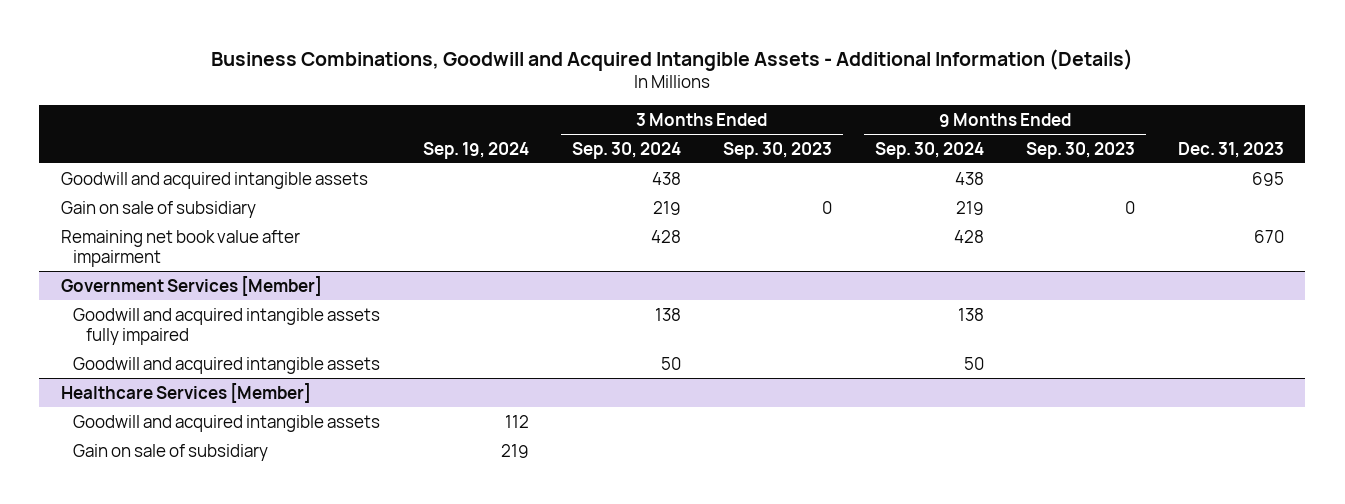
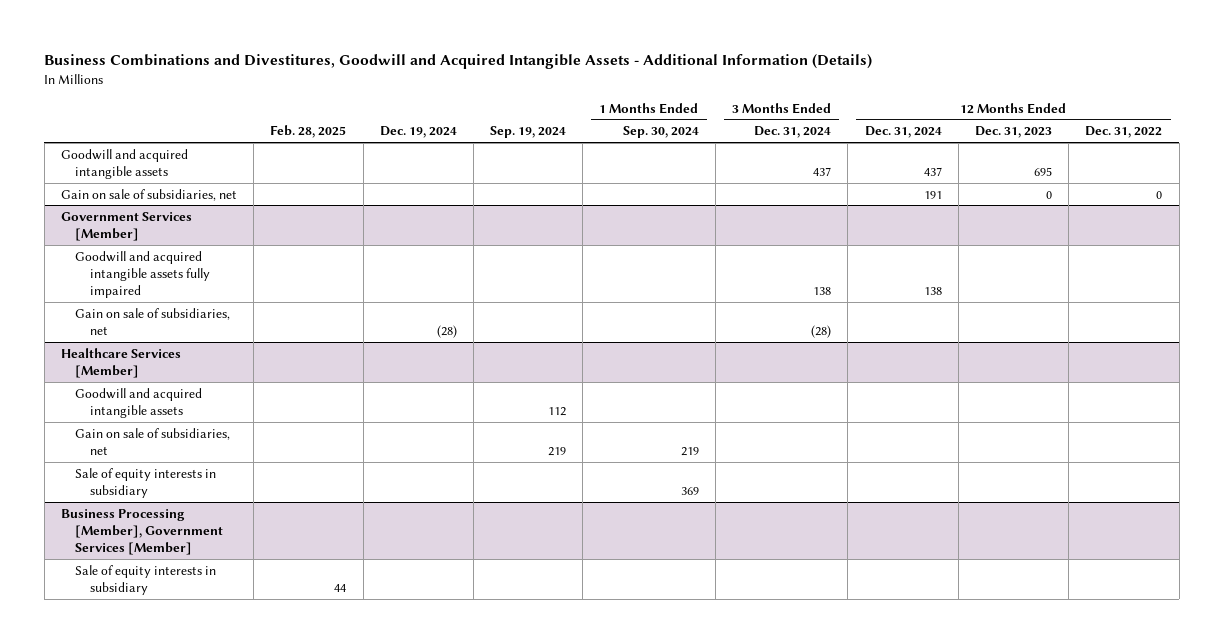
- Business Combinations, Goodwill and Acquired Intangible Assets - Additional Information (Details)
+ Business Combinations and Divestitures, Goodwill and Acquired Intangible Assets - Additional Information (Details)
- | Sep. 19, 2024 | 3 Months Ended Sep. 30, 2024 | 3 Months Ended Sep. 30, 2023 | 9 Months Ended Sep. 30, 2024 | 9 Months Ended Sep. 30, 2023 | Dec. 31, 2023
+ | Feb. 28, 2025 | Dec. 19, 2024 | Sep. 19, 2024 | 1 Months Ended Sep. 30, 2024 | 3 Months Ended Dec. 31, 2024 | 12 Months Ended Dec. 31, 2024 | 12 Months Ended Dec. 31, 2023 | 12 Months Ended Dec. 31, 2022
- Gain on sale of subsidiary | | 219 | 0 | 219 | 0 |
- Remaining net book value after impairment | | 428 | | 428 | | 670
+ Gain on sale of subsidiaries, net | | | | | | 191 | 0 | 0
@ Government Services [Member]
- Goodwill and acquired intangible assets | | 50 | | 50 | |
+ Gain on sale of subsidiaries, net | | (28) | | | (28) | | |
@ Healthcare Services [Member]
- Gain on sale of subsidiary | 219 | | | | |
+ Gain on sale of subsidiaries, net | | | 219 | 219 | | | |
+ Sale of equity interests in subsidiary | | | | 369 | | | |
+ Business Processing [Member], Government Services [Member]
+ Sale of equity interests in subsidiary | 44 | | | | | | |

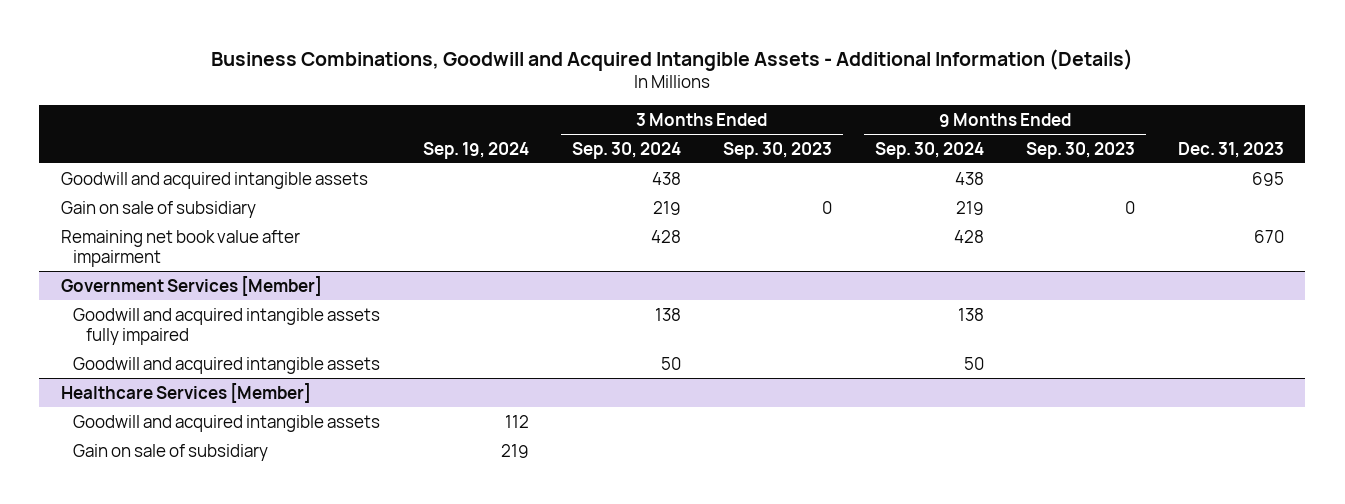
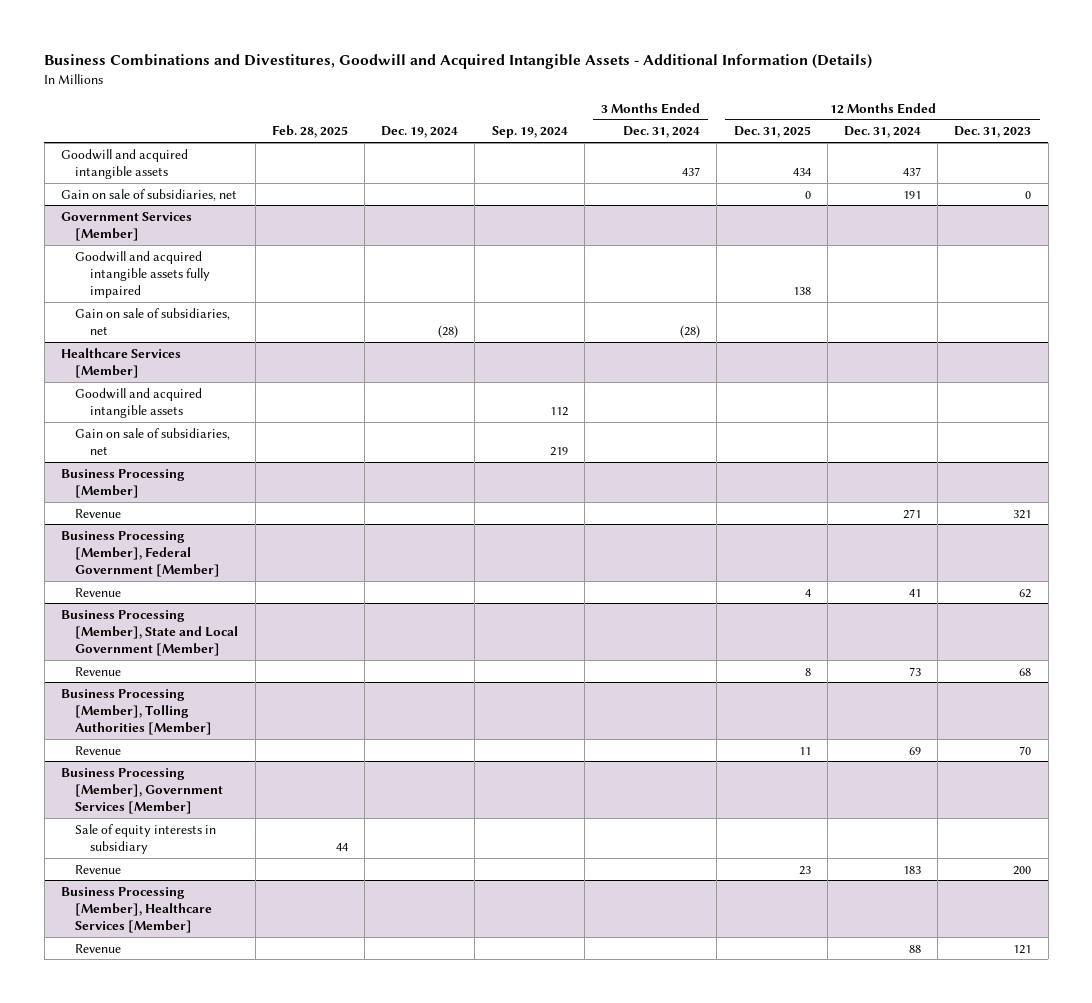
- Business Combinations, Goodwill and Acquired Intangible Assets - Additional Information (Details)
+ Business Combinations and Divestitures, Goodwill and Acquired Intangible Assets - Additional Information (Details)
- | Sep. 19, 2024 | 3 Months Ended Sep. 30, 2024 | 3 Months Ended Sep. 30, 2023 | 9 Months Ended Sep. 30, 2024 | 9 Months Ended Sep. 30, 2023 | Dec. 31, 2023
+ | Feb. 28, 2025 | Dec. 19, 2024 | Sep. 19, 2024 | 3 Months Ended Dec. 31, 2024 | 12 Months Ended Dec. 31, 2025 | 12 Months Ended Dec. 31, 2024 | 12 Months Ended Dec. 31, 2023
- Gain on sale of subsidiary | | 219 | 0 | 219 | 0 |
- Remaining net book value after impairment | | 428 | | 428 | | 670
+ Gain on sale of subsidiaries, net | | | | | 0 | 191 | 0
@ Government Services [Member]
- Goodwill and acquired intangible assets | | 50 | | 50 | |
+ Gain on sale of subsidiaries, net | | (28) | | (28) | | |
@ Healthcare Services [Member]
- Gain on sale of subsidiary | 219 | | | | |
+ Gain on sale of subsidiaries, net | | | 219 | | | |
+ Business Processing [Member]
+ Revenue | | | | | | 271 | 321
+ Business Processing [Member], Federal Government [Member]
+ Revenue | | | | | 4 | 41 | 62
+ Business Processing [Member], State and Local Government [Member]
+ Revenue | | | | | 8 | 73 | 68
+ Business Processing [Member], Tolling Authorities [Member]
+ Revenue | | | | | 11 | 69 | 70
+ Business Processing [Member], Government Services [Member]
+ Sale of equity interests in subsidiary | 44 | | | | | |
+ Revenue | | | | | 23 | 183 | 200
+ Business Processing [Member], Healthcare Services [Member]
+ Revenue | | | | | | 88 | 121

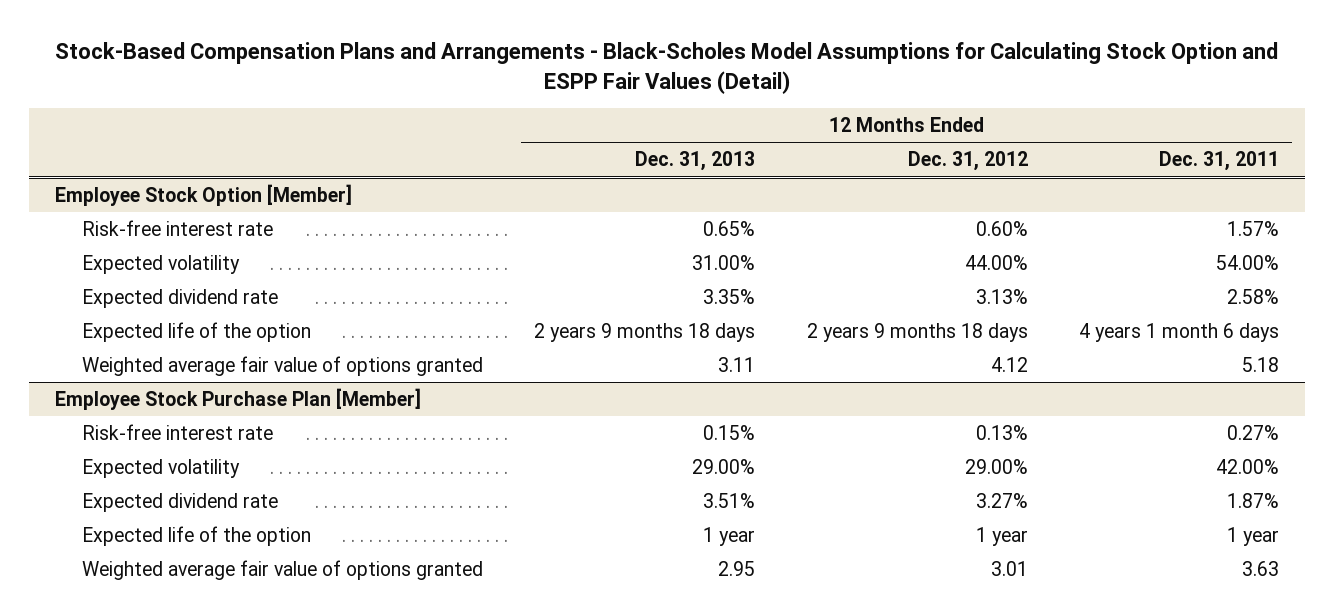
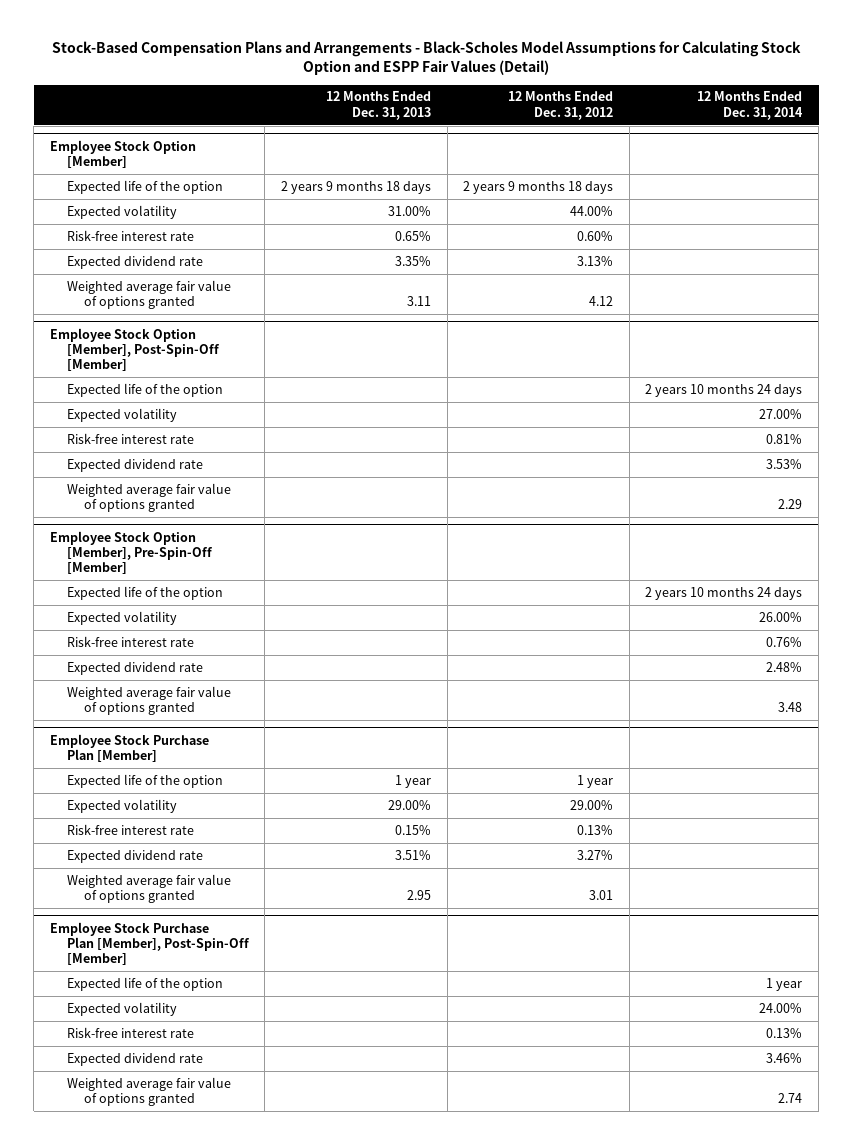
- | 12 Months Ended Dec. 31, 2013 | 12 Months Ended Dec. 31, 2012 | 12 Months Ended Dec. 31, 2011
+ | 12 Months Ended Dec. 31, 2013 | 12 Months Ended Dec. 31, 2012 | 12 Months Ended Dec. 31, 2014
@ Employee Stock Option [Member]
moved up: Expected life of the option | 2 years 9 months 18 days | 2 years 9 months 18 days |
moved down: Risk-free interest rate | 0.65% | 0.60% |
+ Employee Stock Option [Member], Post-Spin-Off [Member]
+ Expected life of the option | | | 2 years 10 months 24 days
+ Expected volatility | | | 27.00%
+ Risk-free interest rate | | | 0.81%
+ Expected dividend rate | | | 3.53%
+ Weighted average fair value of options granted | | | 2.29
+ Employee Stock Option [Member], Pre-Spin-Off [Member]
+ Expected life of the option | | | 2 years 10 months 24 days
+ Expected volatility | | | 26.00%
+ Risk-free interest rate | | | 0.76%
+ Expected dividend rate | | | 2.48%
+ Weighted average fair value of options granted | | | 3.48
@ Employee Stock Purchase Plan [Member]
moved up: Expected life of the option | 1 year | 1 year |
moved down: Risk-free interest rate | 0.15% | 0.13% |
+ Employee Stock Purchase Plan [Member], Post-Spin-Off [Member]
+ Expected life of the option | | | 1 year
+ Expected volatility | | | 24.00%
+ Risk-free interest rate | | | 0.13%
+ Expected dividend rate | | | 3.46%
+ Weighted average fair value of options granted | | | 2.74

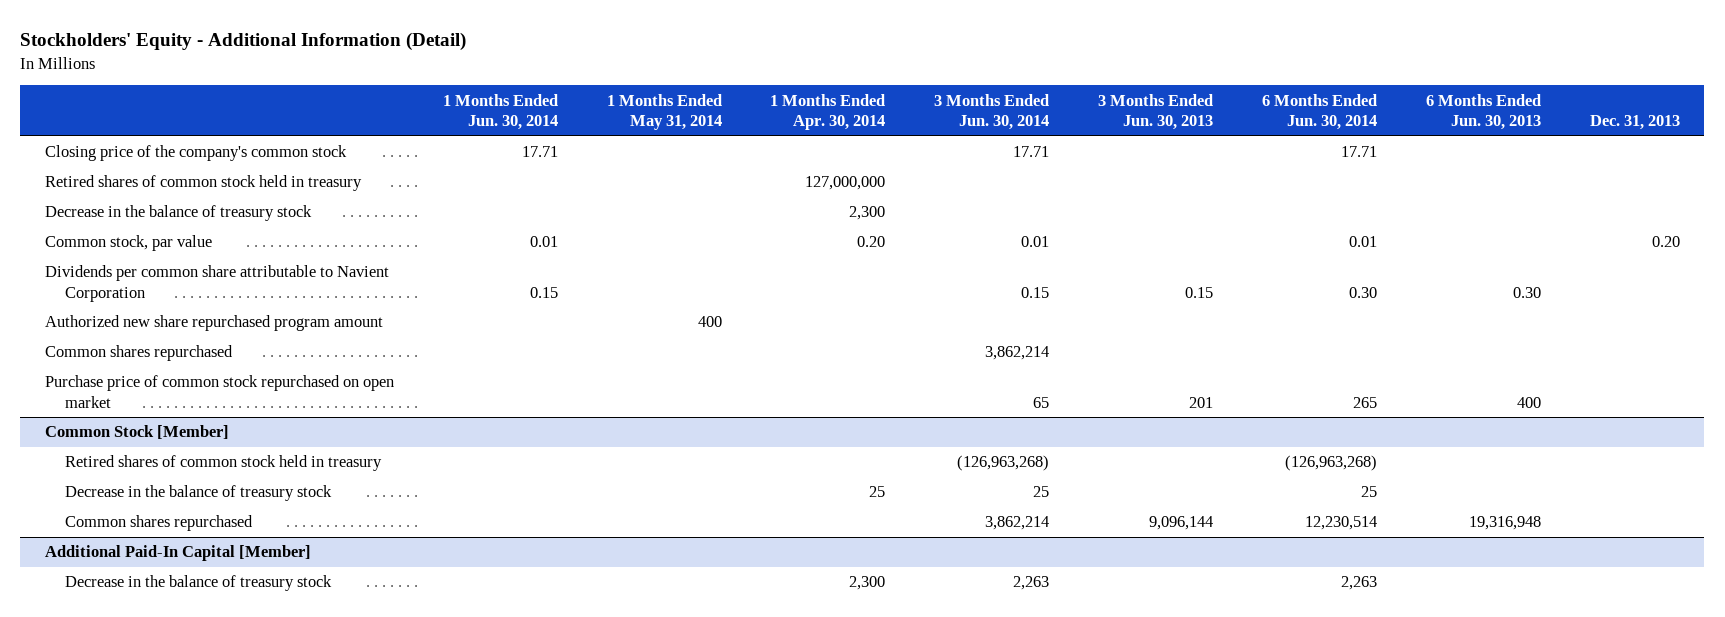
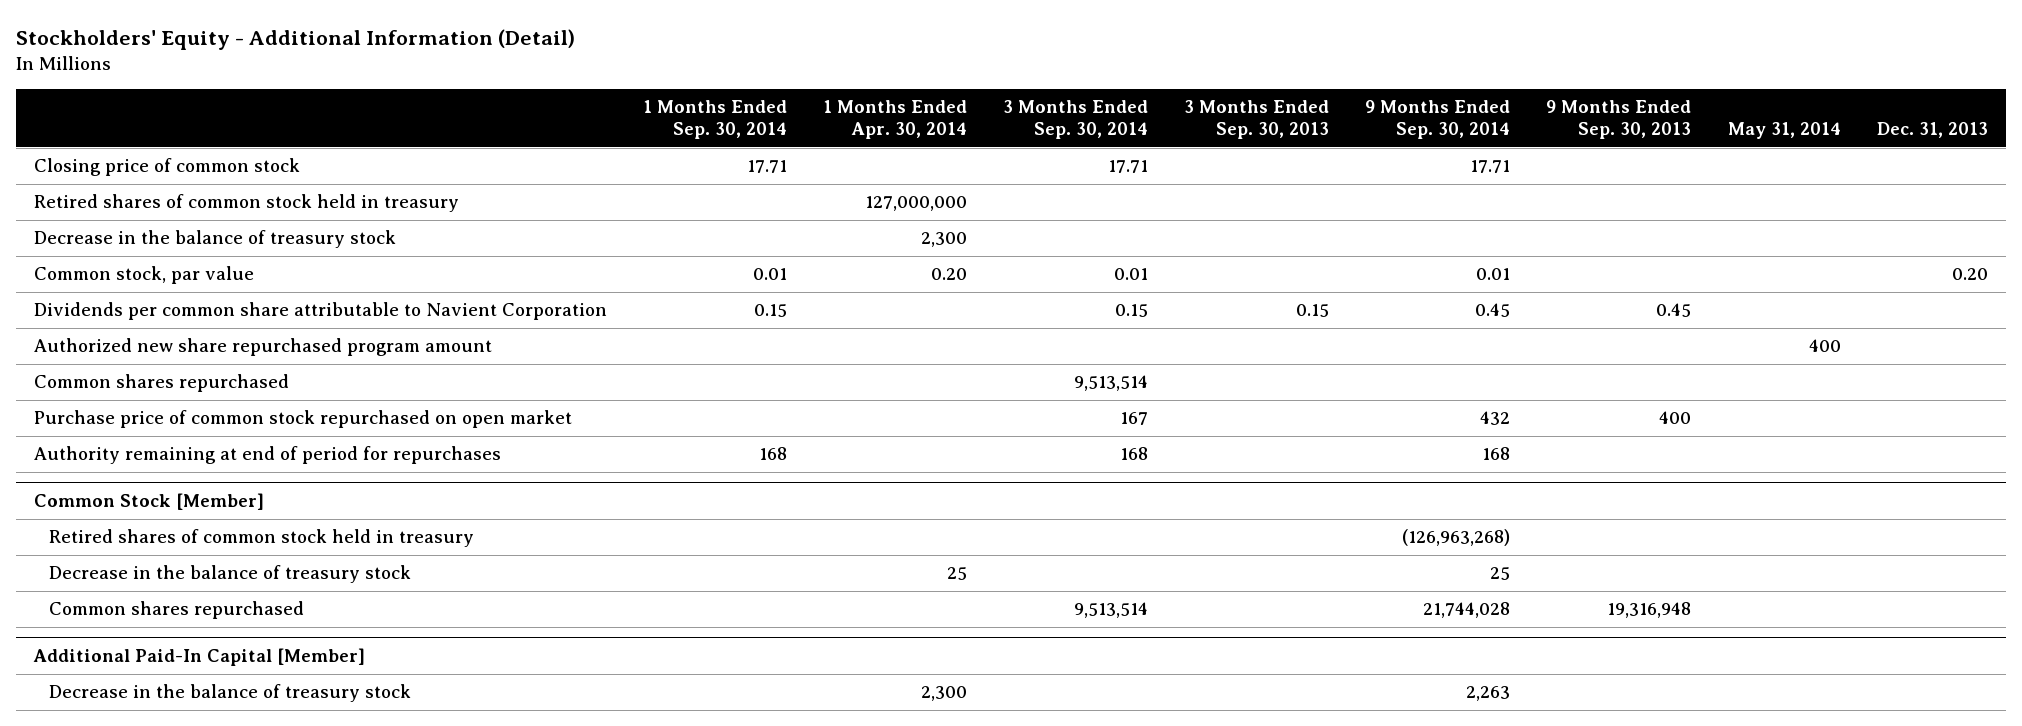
- | 1 Months Ended Jun. 30, 2014 | 1 Months Ended May 31, 2014 | 1 Months Ended Apr. 30, 2014 | 3 Months Ended Jun. 30, 2014 | 3 Months Ended Jun. 30, 2013 | 6 Months Ended Jun. 30, 2014 | 6 Months Ended Jun. 30, 2013 | Dec. 31, 2013
+ | 1 Months Ended Sep. 30, 2014 | 1 Months Ended Apr. 30, 2014 | 3 Months Ended Sep. 30, 2014 | 3 Months Ended Sep. 30, 2013 | 9 Months Ended Sep. 30, 2014 | 9 Months Ended Sep. 30, 2013 | May 31, 2014 | Dec. 31, 2013
- Closing price of the company's common stock | 17.71 | | | 17.71 | | 17.71 | |
+ Closing price of common stock | 17.71 | | 17.71 | | 17.71 | | |
+ Authority remaining at end of period for repurchases | 168 | | 168 | | 168 | | |

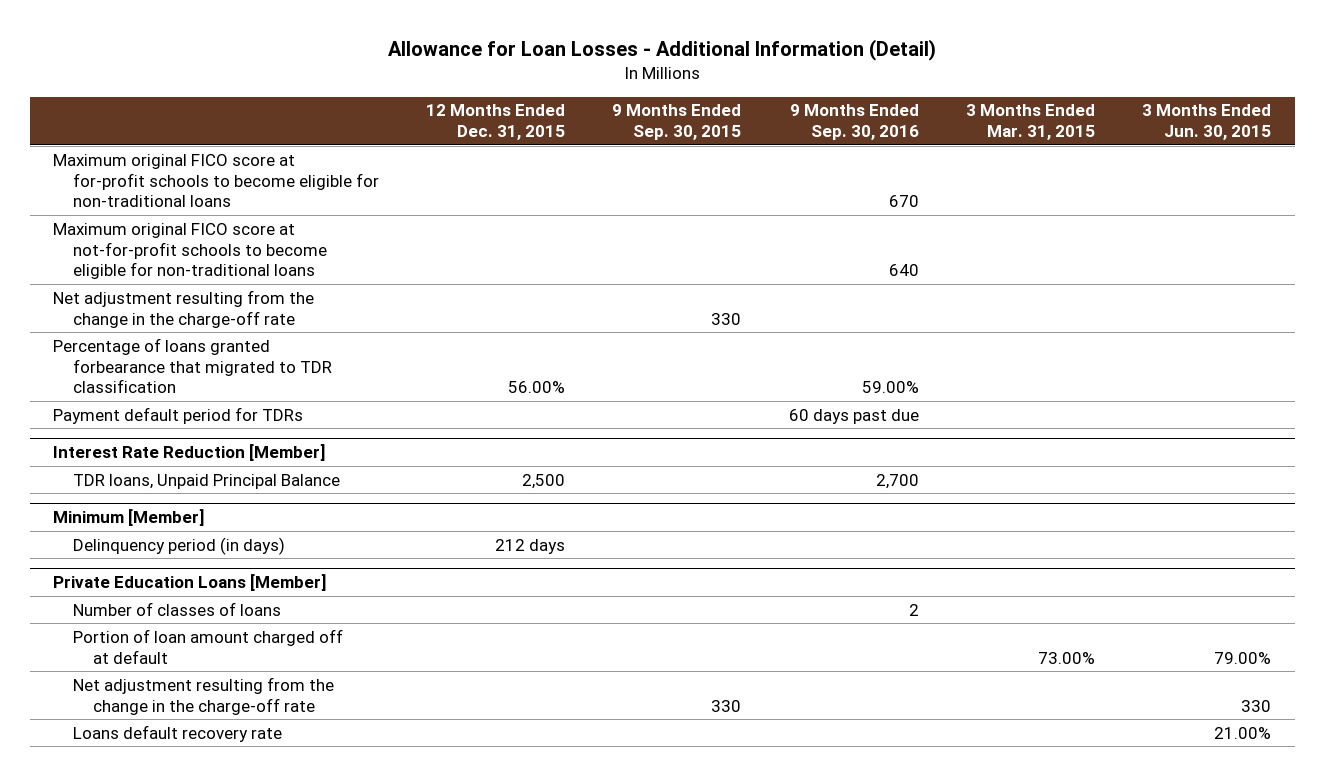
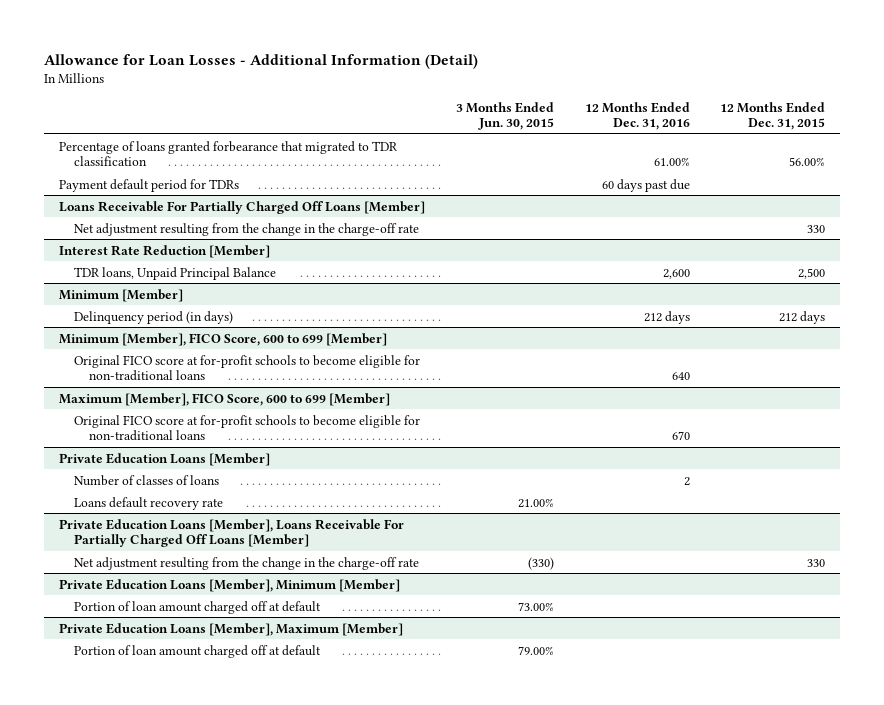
- | 12 Months Ended Dec. 31, 2015 | 9 Months Ended Sep. 30, 2015 | 9 Months Ended Sep. 30, 2016 | 3 Months Ended Mar. 31, 2015 | 3 Months Ended Jun. 30, 2015
+ | 3 Months Ended Jun. 30, 2015 | 12 Months Ended Dec. 31, 2016 | 12 Months Ended Dec. 31, 2015
- Maximum original FICO score at for-profit schools to become eligible for non-traditional loans | | | 670 | |
- Maximum original FICO score at not-for-profit schools to become eligible for non-traditional loans | | | 640 | |
- Net adjustment resulting from the change in the charge-off rate | | 330 | | |
+ Loans Receivable For Partially Charged Off Loans [Member]
+ Net adjustment resulting from the change in the charge-off rate | | | 330
+ Minimum [Member], FICO Score, 600 to 699 [Member]
+ Original FICO score at for-profit schools to become eligible for non-traditional loans | | 640 |
+ Maximum [Member], FICO Score, 600 to 699 [Member]
+ Original FICO score at for-profit schools to become eligible for non-traditional loans | | 670 |
@ Private Education Loans [Member]
- Portion of loan amount charged off at default | | | | 73.00% | 79.00%
- Net adjustment resulting from the change in the charge-off rate | | 330 | | | 330
+ Private Education Loans [Member], Loans Receivable For Partially Charged Off Loans [Member]
+ Net adjustment resulting from the change in the charge-off rate | (330) | | 330
+ Private Education Loans [Member], Minimum [Member]
+ Portion of loan amount charged off at default | 73.00% | |
+ Private Education Loans [Member], Maximum [Member]
+ Portion of loan amount charged off at default | 79.00% | |

